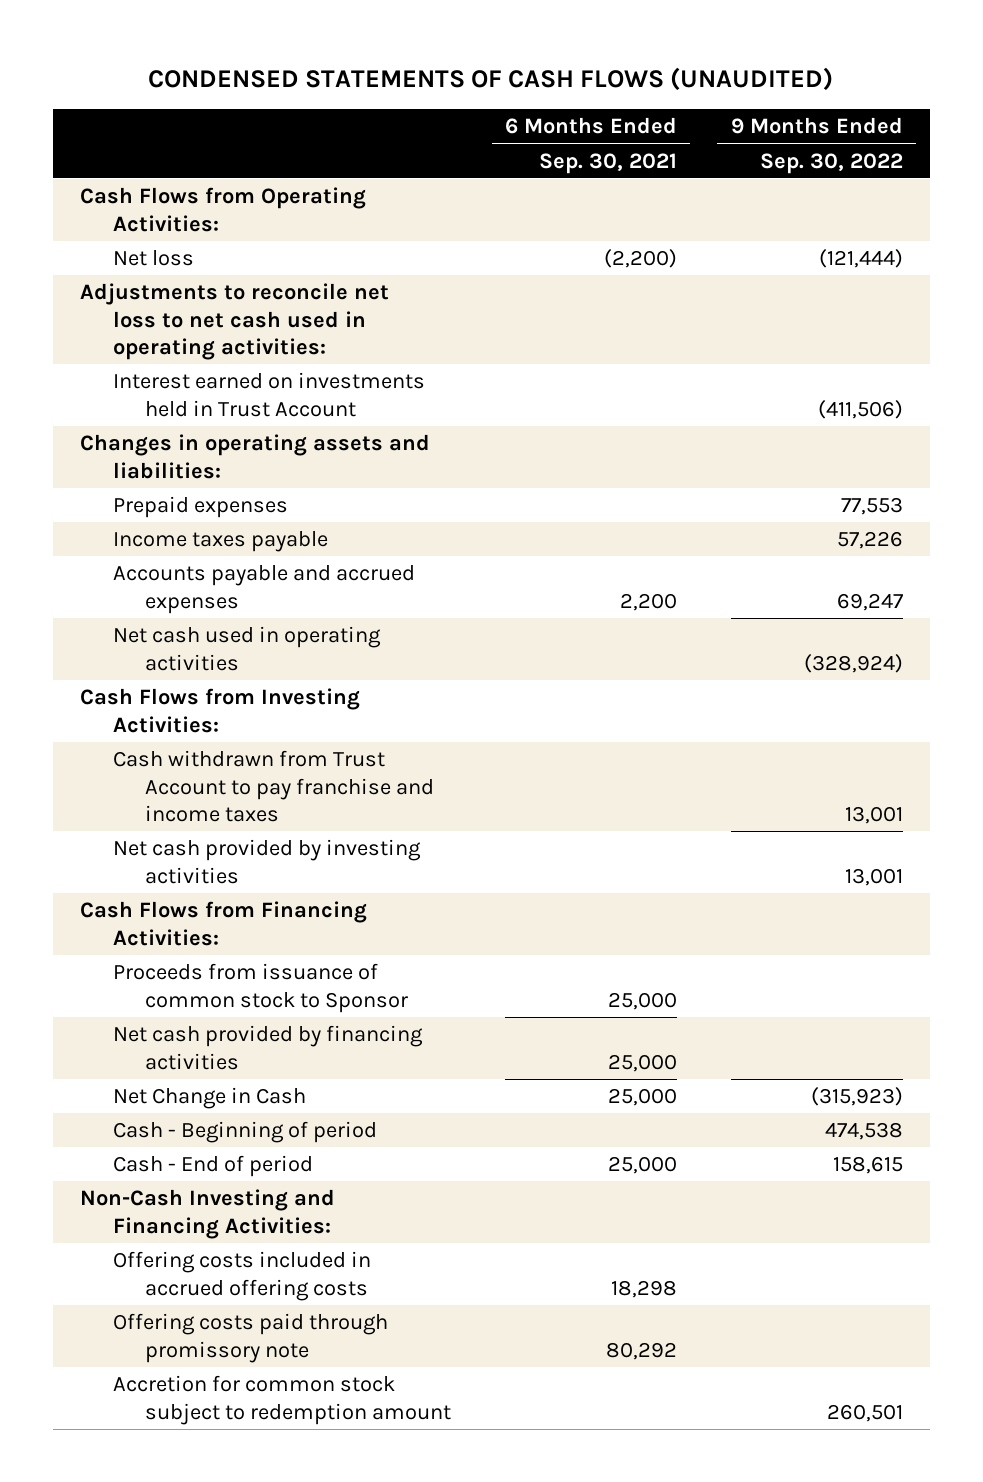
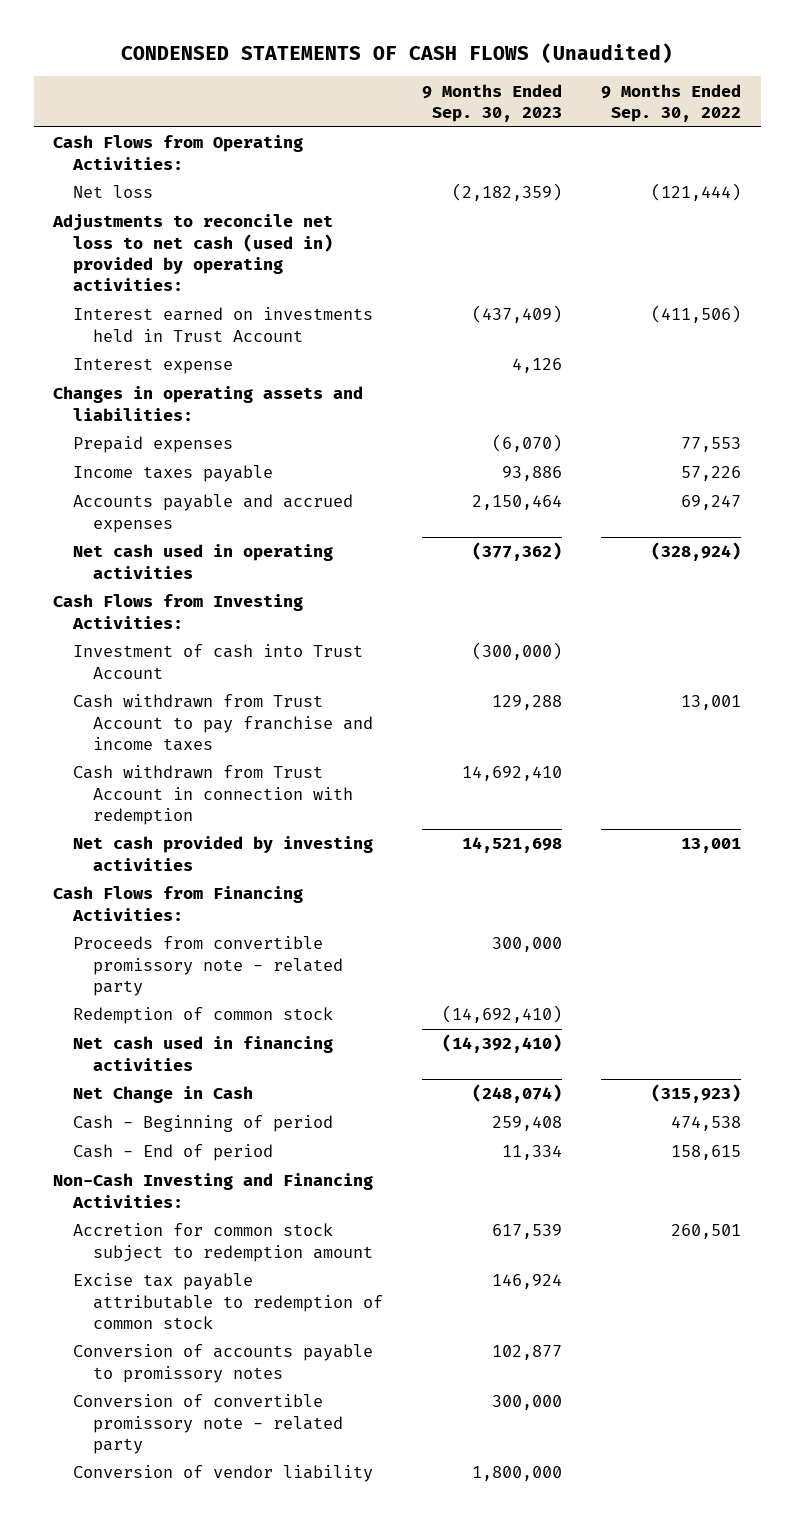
- CONDENSED STATEMENTS OF CASH FLOWS (UNAUDITED)
+ CONDENSED STATEMENTS OF CASH FLOWS (Unaudited)
- | 6 Months Ended Sep. 30, 2021 | 9 Months Ended Sep. 30, 2022
+ | 9 Months Ended Sep. 30, 2023 | 9 Months Ended Sep. 30, 2022
- Adjustments to reconcile net loss to net cash used in operating activities:
+ Adjustments to reconcile net loss to net cash (used in) provided by operating activities:
+ Interest expense | 4,126 |
+ Investment of cash into Trust Account | (300,000) |
+ Cash withdrawn from Trust Account in connection with redemption | 14,692,410 |
- Proceeds from issuance of common stock to Sponsor | 25,000 |
- Net cash provided by financing activities | 25,000 |
+ Proceeds from convertible promissory note - related party | 300,000 |
+ Redemption of common stock | (14,692,410) |
+ Net cash used in financing activities | (14,392,410) |
- Offering costs included in accrued offering costs | 18,298 |
- Offering costs paid through promissory note | 80,292 |
+ Excise tax payable attributable to redemption of common stock | 146,924 |
+ Conversion of accounts payable to promissory notes | 102,877 |
+ Conversion of convertible promissory note - related party | 300,000 |
+ Conversion of vendor liability | 1,800,000 |

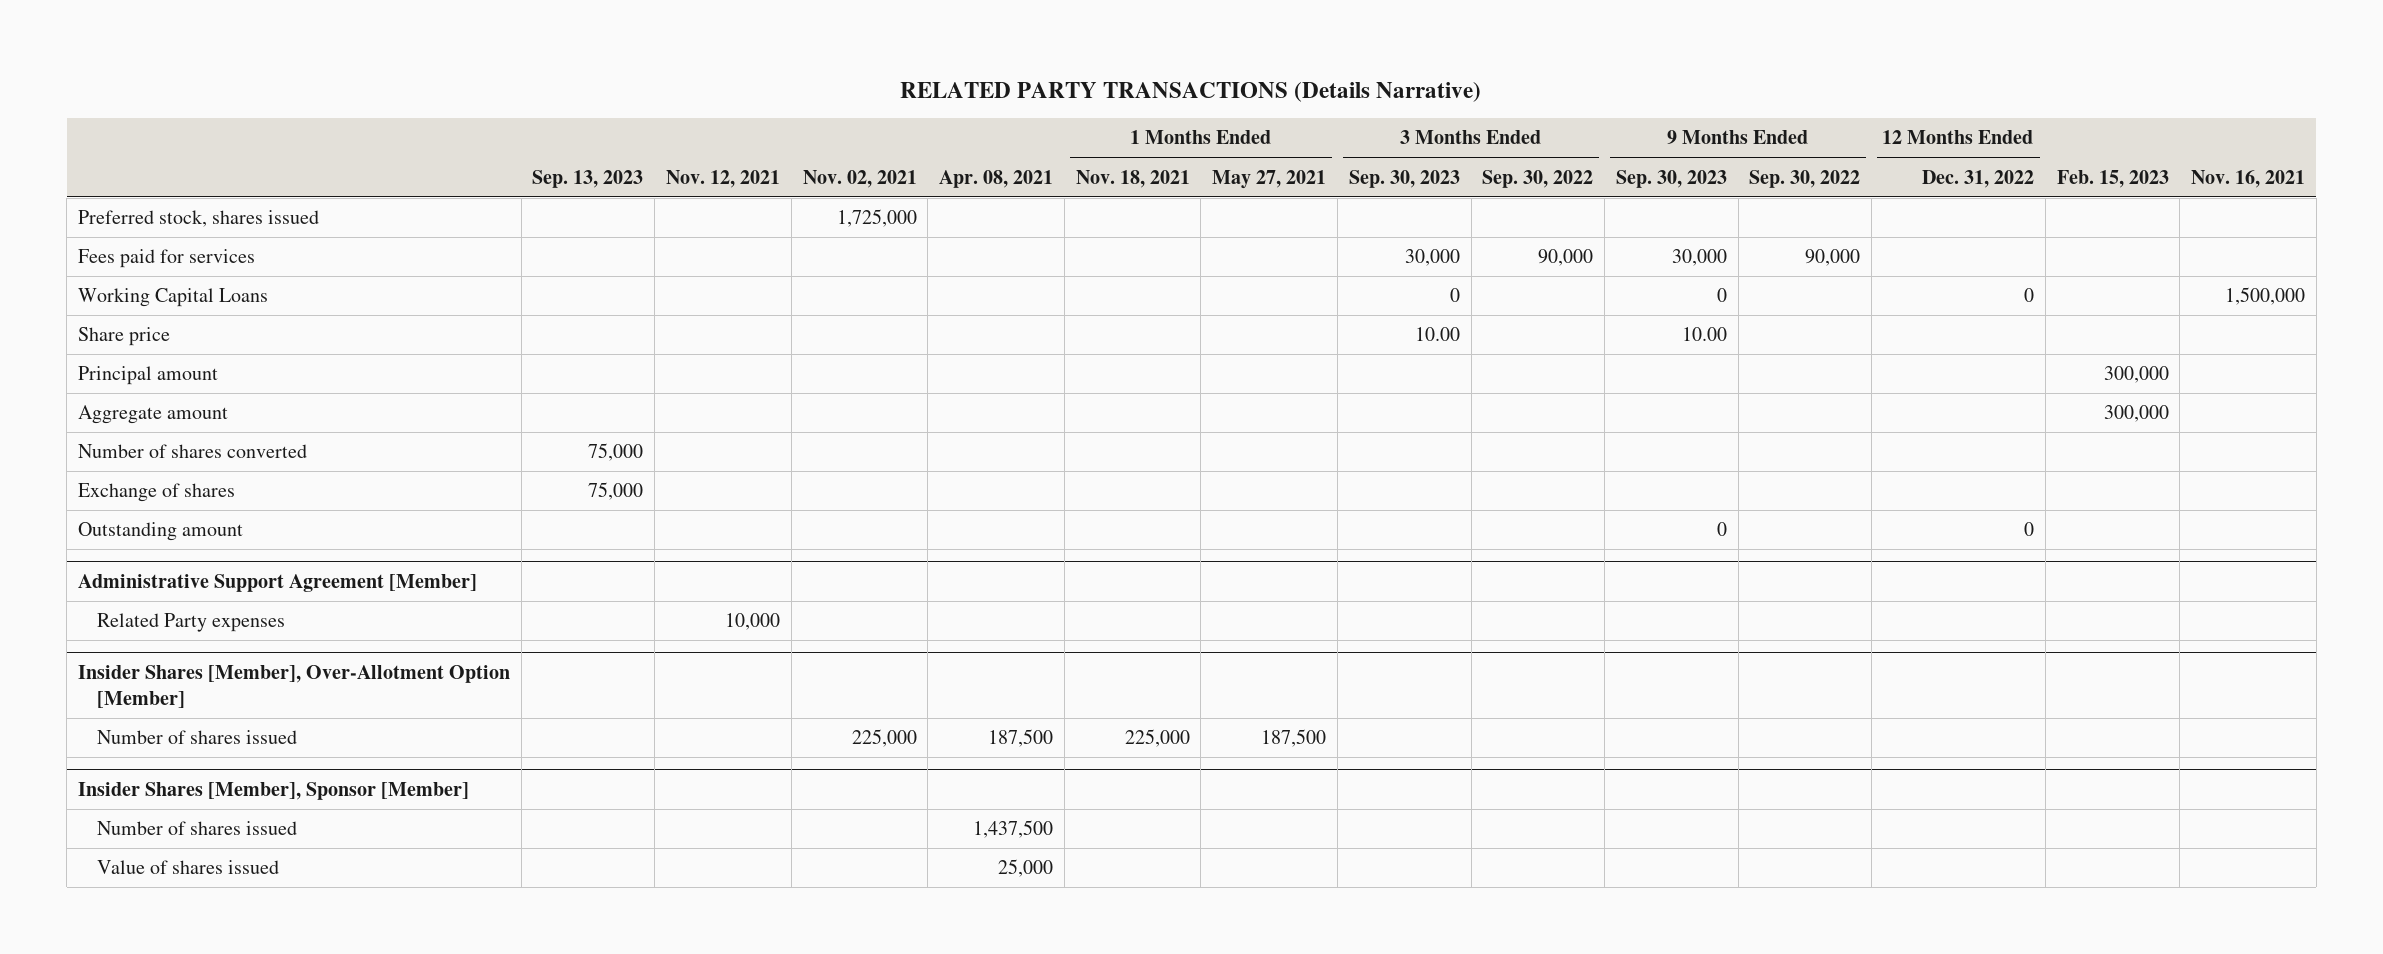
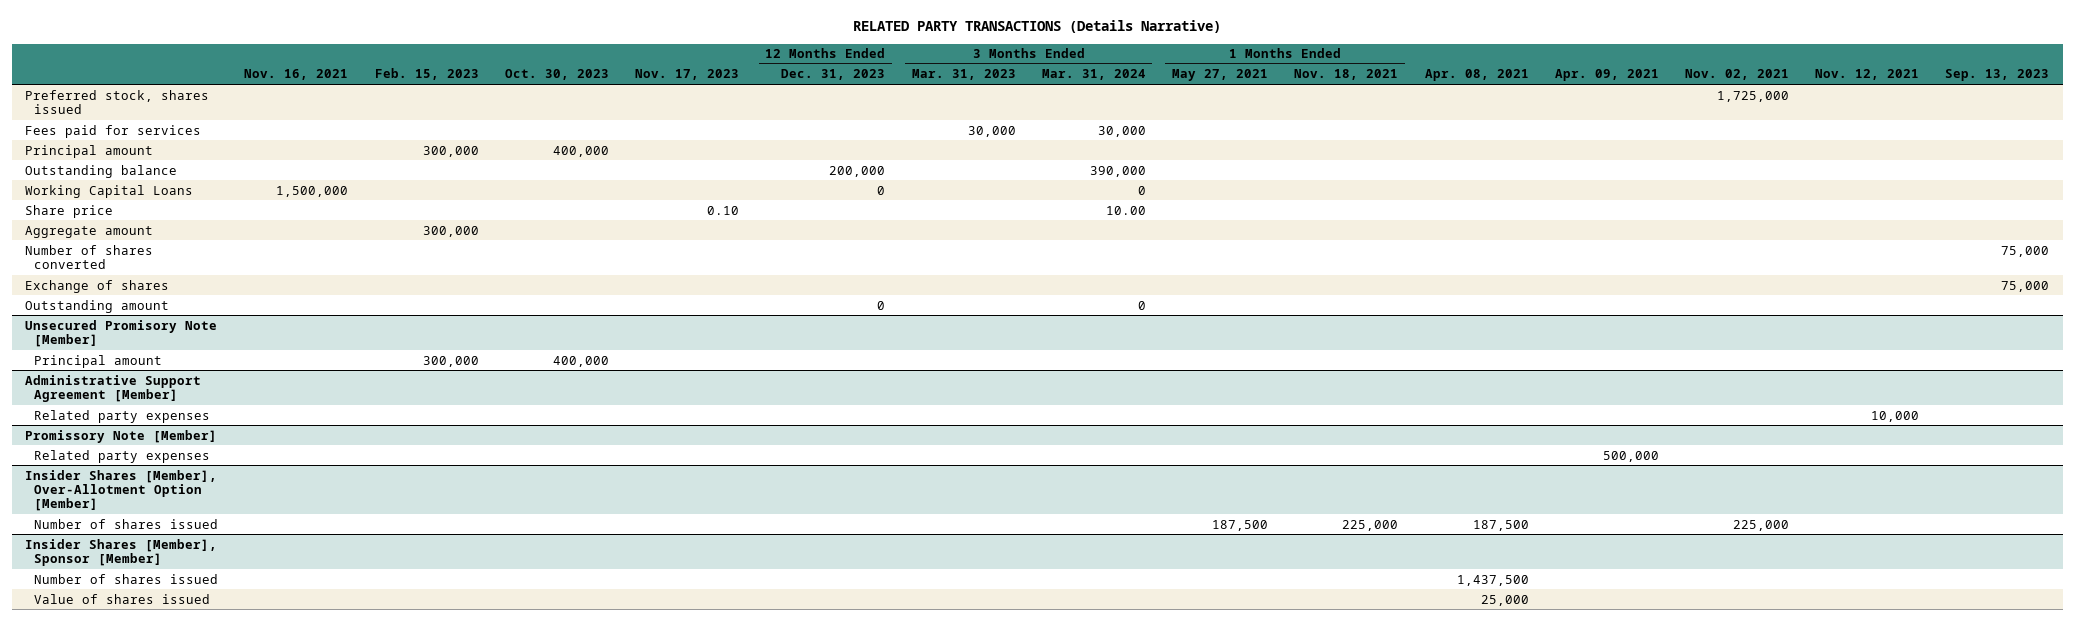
- | Sep. 13, 2023 | Nov. 12, 2021 | Nov. 02, 2021 | Apr. 08, 2021 | 1 Months Ended Nov. 18, 2021 | 1 Months Ended May 27, 2021 | 3 Months Ended Sep. 30, 2023 | 3 Months Ended Sep. 30, 2022 | 9 Months Ended Sep. 30, 2023 | 9 Months Ended Sep. 30, 2022 | 12 Months Ended Dec. 31, 2022 | Feb. 15, 2023 | Nov. 16, 2021
+ | Nov. 16, 2021 | Feb. 15, 2023 | Oct. 30, 2023 | Nov. 17, 2023 | 12 Months Ended Dec. 31, 2023 | 3 Months Ended Mar. 31, 2023 | 3 Months Ended Mar. 31, 2024 | 1 Months Ended May 27, 2021 | 1 Months Ended Nov. 18, 2021 | Apr. 08, 2021 | Apr. 09, 2021 | Nov. 02, 2021 | Nov. 12, 2021 | Sep. 13, 2023
moved up: Principal amount | | 300,000 | 400,000 | | | | | | | | | | |
+ Outstanding balance | | | | | 200,000 | | 390,000 | | | | | | |
+ Unsecured Promisory Note [Member]
+ Principal amount | | 300,000 | 400,000 | | | | | | | | | | |
@ Administrative Support Agreement [Member]
- Related Party expenses | | 10,000 | | | | | | | | | | |
+ Related party expenses | | | | | | | | | | | | | 10,000 |
+ Promissory Note [Member]
+ Related party expenses | | | | | | | | | | | 500,000 | | |

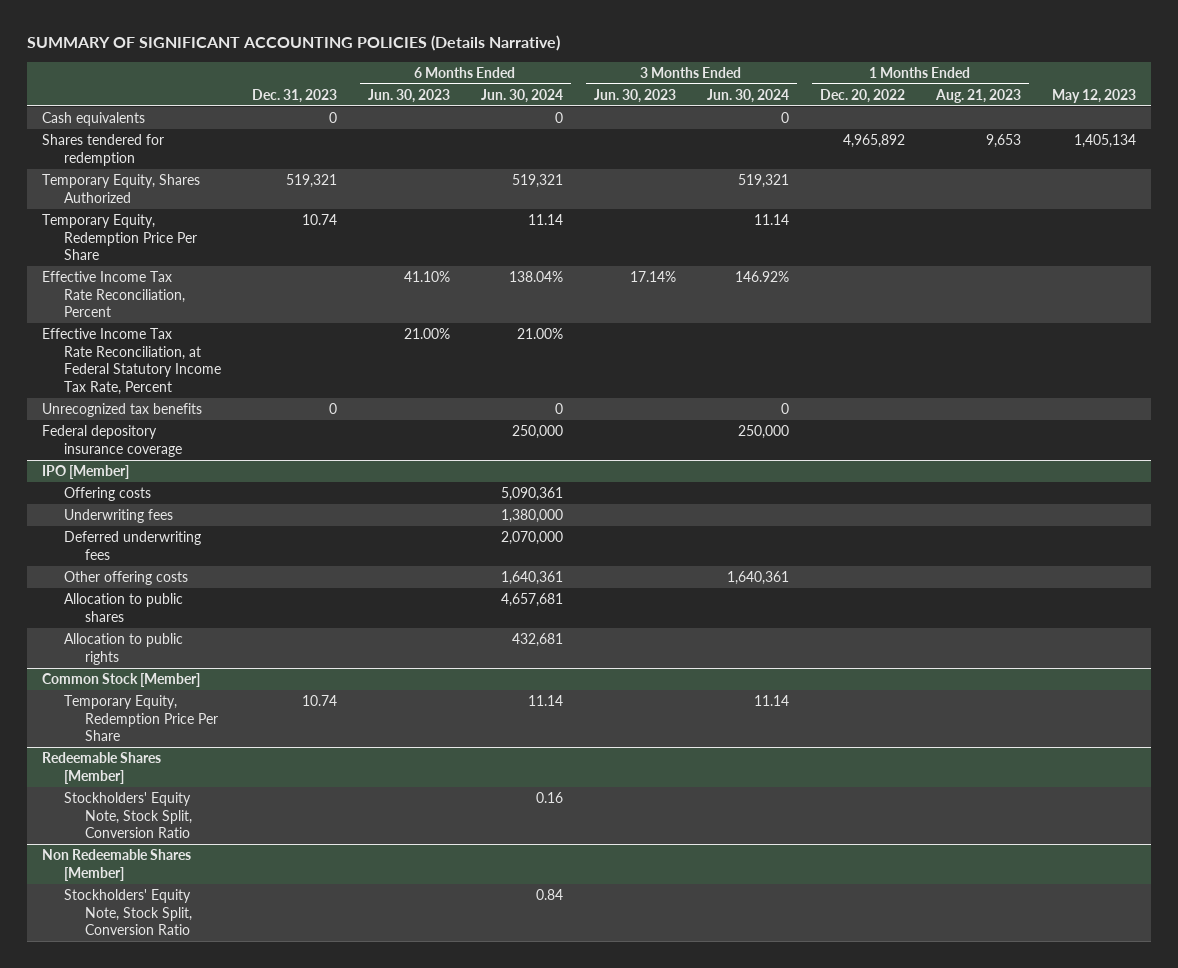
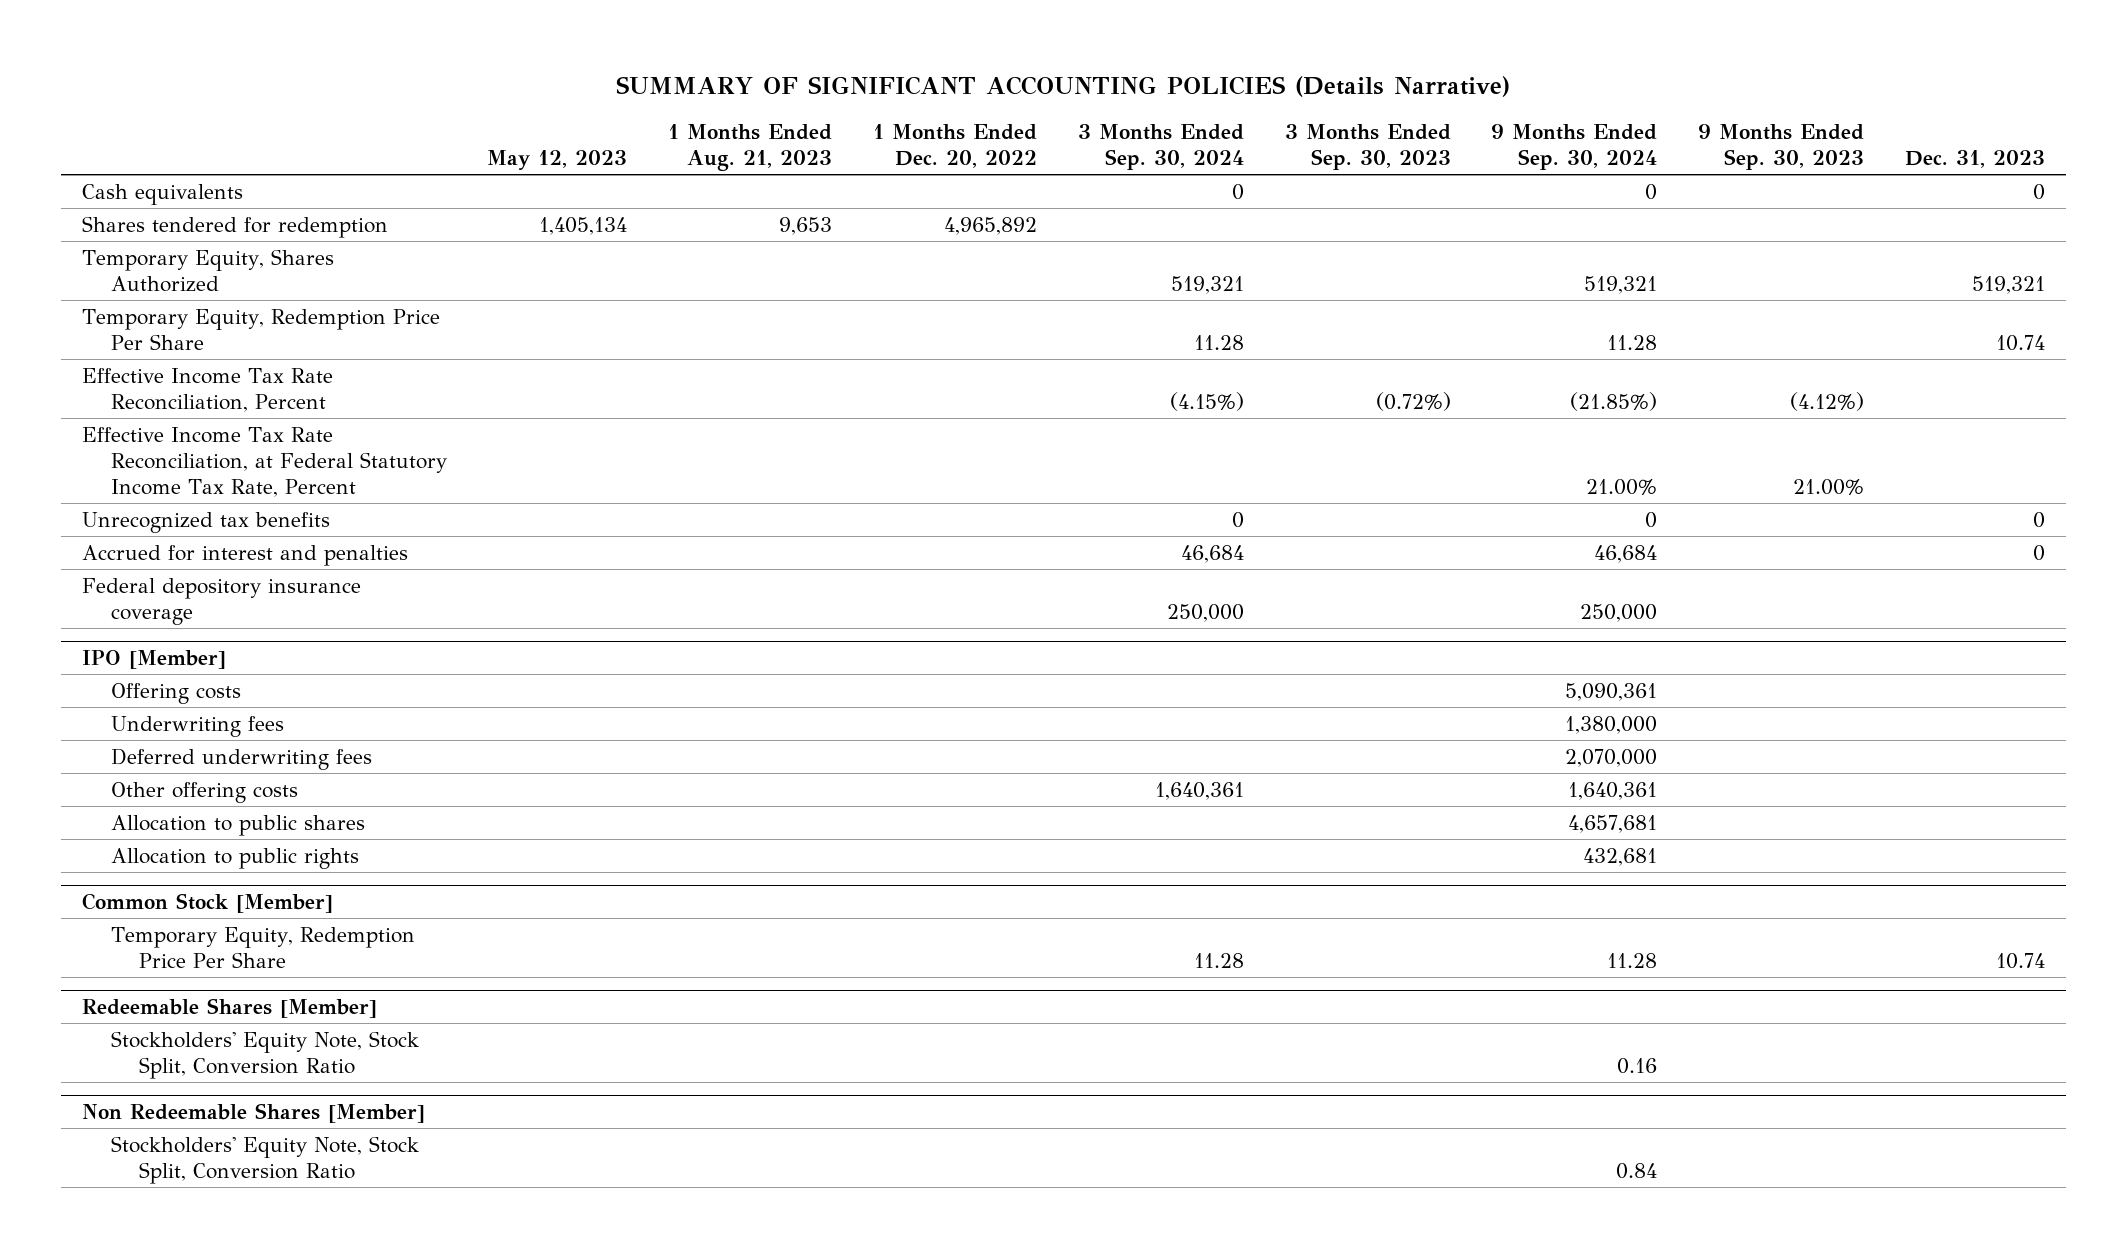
- | Dec. 31, 2023 | 6 Months Ended Jun. 30, 2023 | 6 Months Ended Jun. 30, 2024 | 3 Months Ended Jun. 30, 2023 | 3 Months Ended Jun. 30, 2024 | 1 Months Ended Dec. 20, 2022 | 1 Months Ended Aug. 21, 2023 | May 12, 2023
+ | May 12, 2023 | 1 Months Ended Aug. 21, 2023 | 1 Months Ended Dec. 20, 2022 | 3 Months Ended Sep. 30, 2024 | 3 Months Ended Sep. 30, 2023 | 9 Months Ended Sep. 30, 2024 | 9 Months Ended Sep. 30, 2023 | Dec. 31, 2023
+ Accrued for interest and penalties | | | | 46,684 | | 46,684 | | 0

